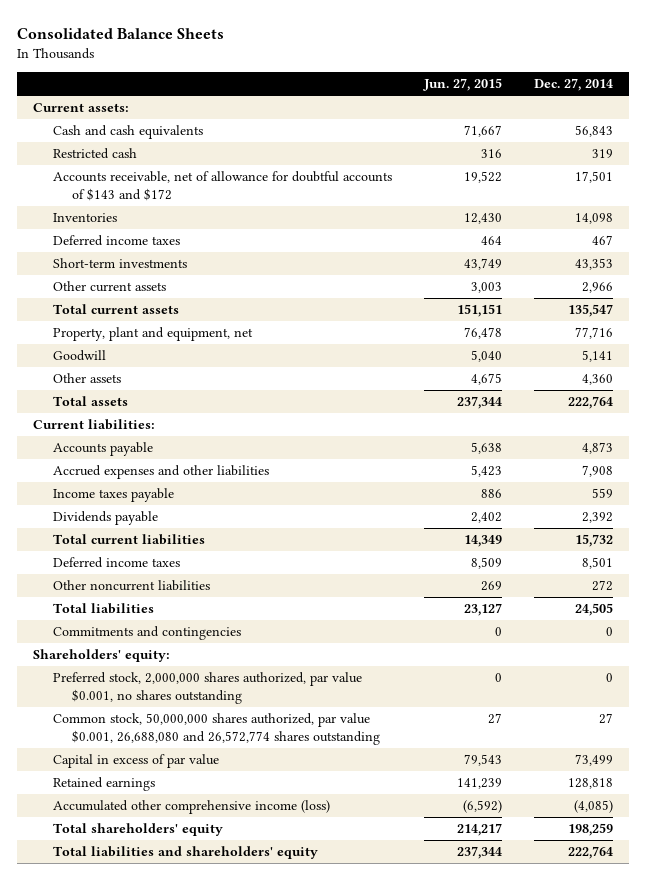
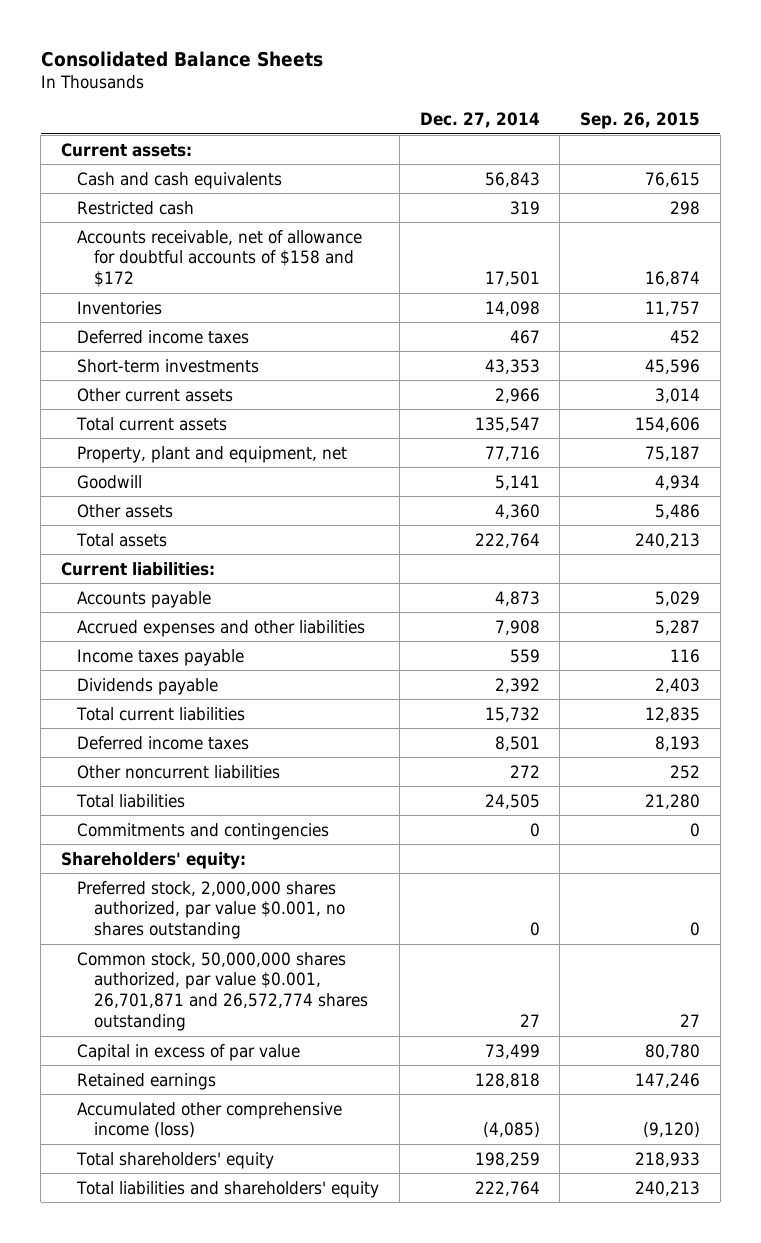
- | Jun. 27, 2015 | Dec. 27, 2014
+ | Dec. 27, 2014 | Sep. 26, 2015
- Accounts receivable, net of allowance for doubtful accounts of $143 and $172 | 19,522 | 17,501
+ Accounts receivable, net of allowance for doubtful accounts of $158 and $172 | 17,501 | 16,874
- Common stock, 50,000,000 shares authorized, par value $0.001, 26,688,080 and 26,572,774 shares outstanding | 27 | 27
+ Common stock, 50,000,000 shares authorized, par value $0.001, 26,701,871 and 26,572,774 shares outstanding | 27 | 27

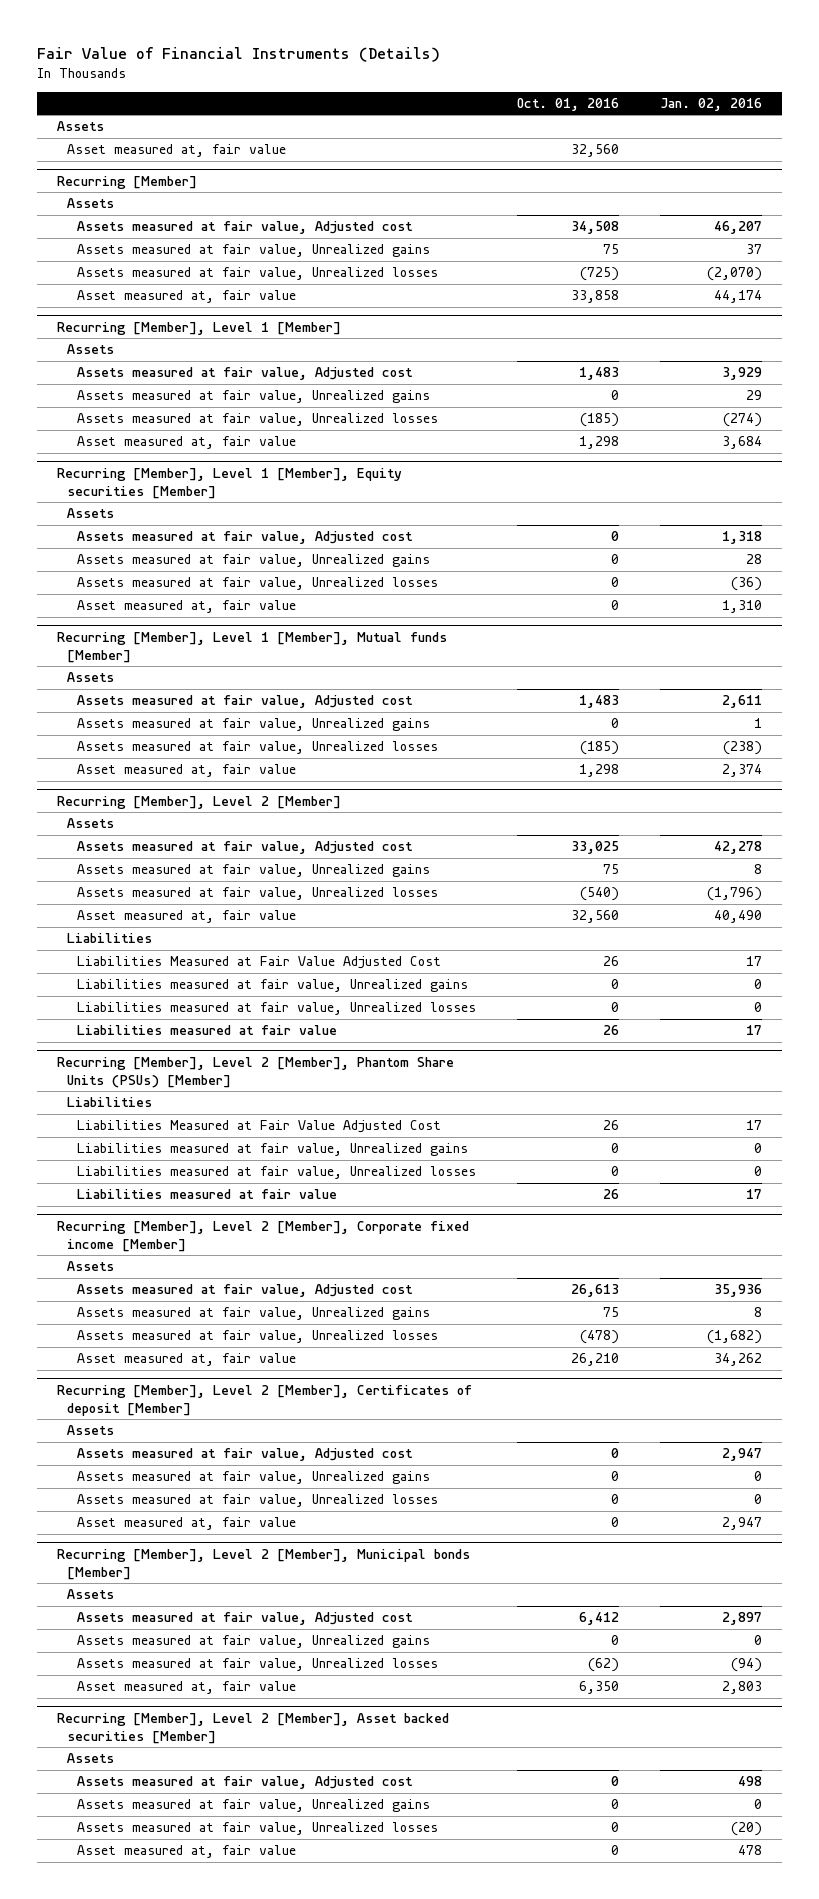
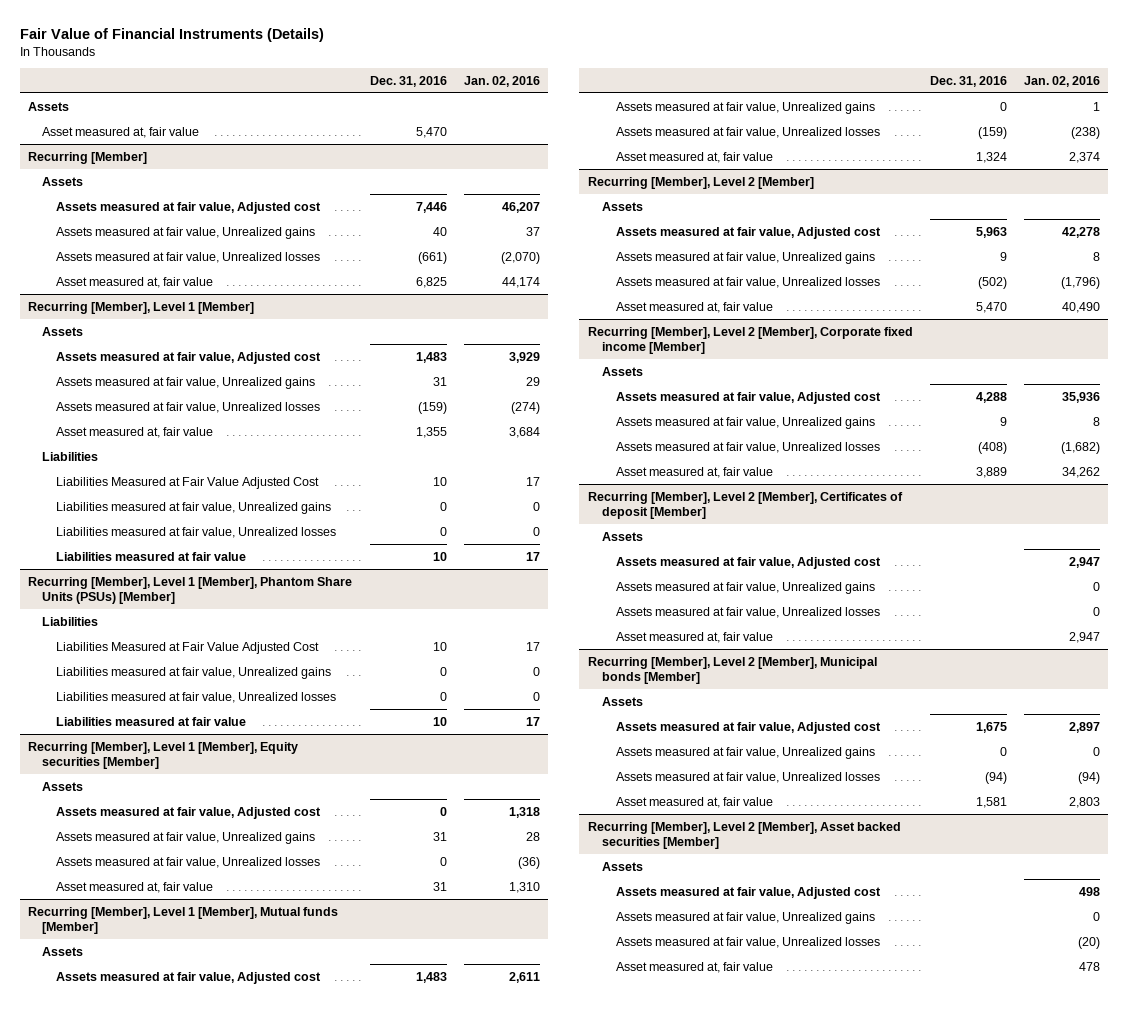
- | Oct. 01, 2016 | Jan. 02, 2016
+ | Dec. 31, 2016 | Jan. 02, 2016
@ Recurring [Member], Level 1 [Member]
+ Liabilities
+ Liabilities Measured at Fair Value Adjusted Cost | 10 | 17
+ Liabilities measured at fair value, Unrealized gains | 0 | 0
+ Liabilities measured at fair value, Unrealized losses | 0 | 0
+ Liabilities measured at fair value | 10 | 17
+ Recurring [Member], Level 1 [Member], Phantom Share Units (PSUs) [Member]
+ Liabilities
+ Liabilities Measured at Fair Value Adjusted Cost | 10 | 17
+ Liabilities measured at fair value, Unrealized gains | 0 | 0
+ Liabilities measured at fair value, Unrealized losses | 0 | 0
+ Liabilities measured at fair value | 10 | 17
@ Recurring [Member], Level 2 [Member]
- Liabilities
- Liabilities Measured at Fair Value Adjusted Cost | 26 | 17
- Liabilities measured at fair value, Unrealized gains | 0 | 0
- Liabilities measured at fair value, Unrealized losses | 0 | 0
- Liabilities measured at fair value | 26 | 17
- Recurring [Member], Level 2 [Member], Phantom Share Units (PSUs) [Member]
- Liabilities
- Liabilities Measured at Fair Value Adjusted Cost | 26 | 17
- Liabilities measured at fair value, Unrealized gains | 0 | 0
- Liabilities measured at fair value, Unrealized losses | 0 | 0
- Liabilities measured at fair value | 26 | 17

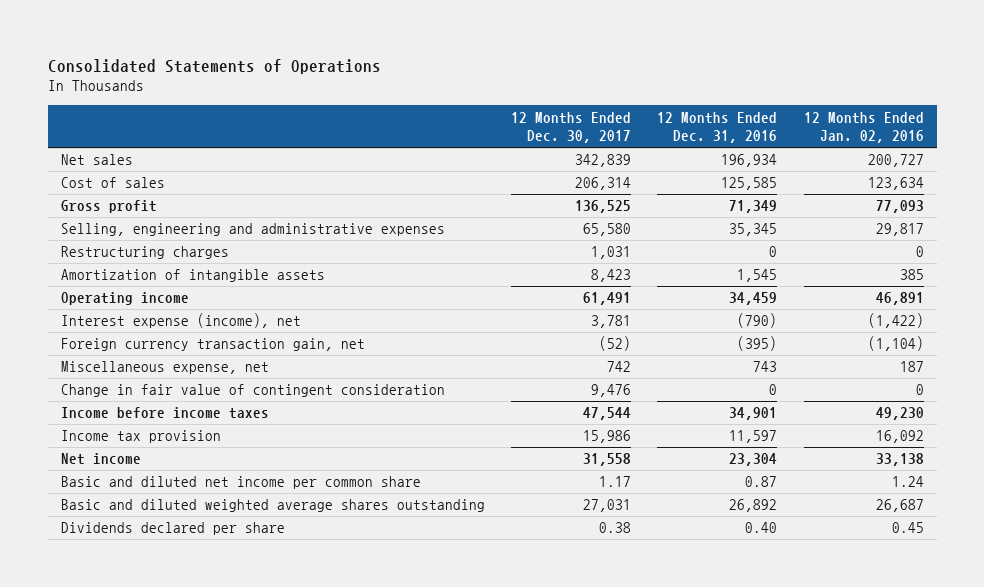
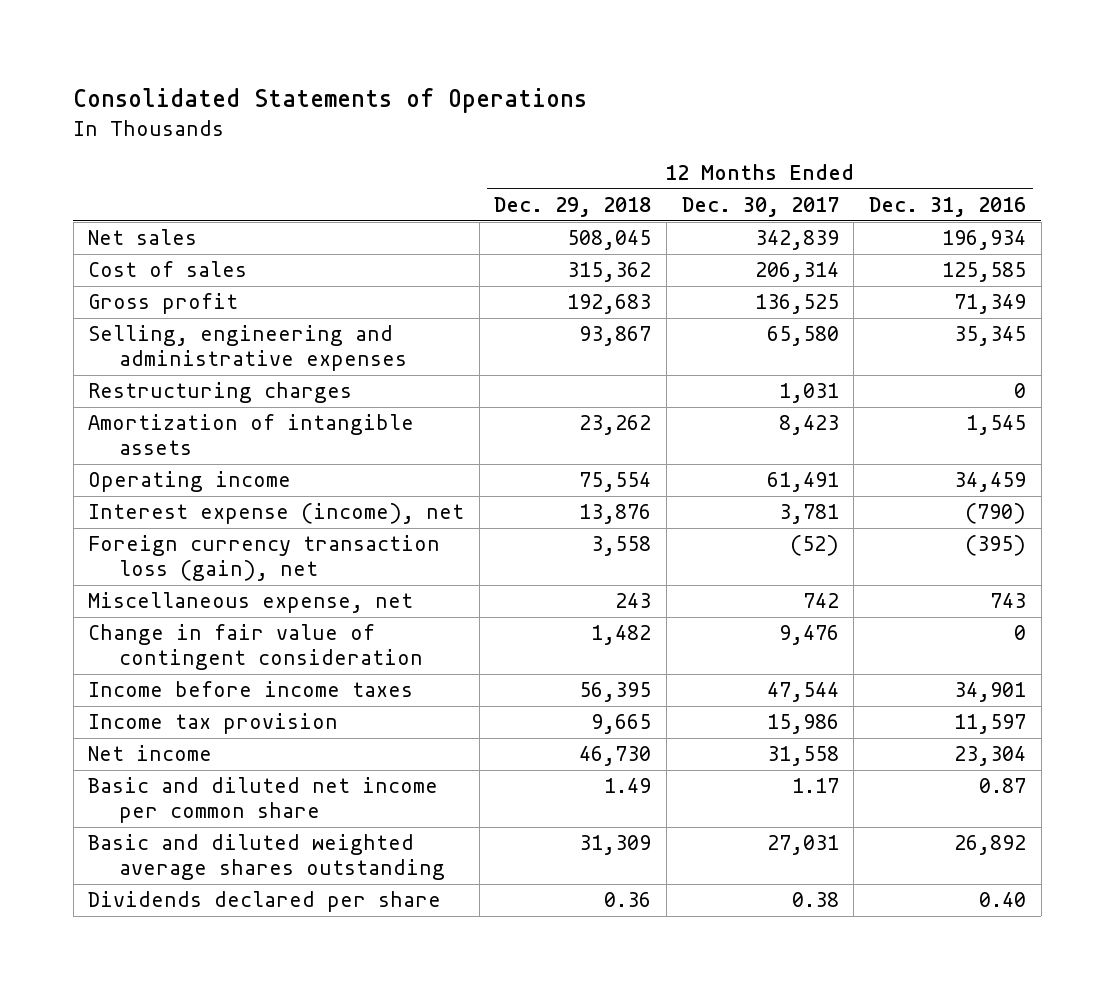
- | 12 Months Ended Dec. 30, 2017 | 12 Months Ended Dec. 31, 2016 | 12 Months Ended Jan. 02, 2016
+ | 12 Months Ended Dec. 29, 2018 | 12 Months Ended Dec. 30, 2017 | 12 Months Ended Dec. 31, 2016
- Foreign currency transaction gain, net | (52) | (395) | (1,104)
+ Foreign currency transaction loss (gain), net | 3,558 | (52) | (395)

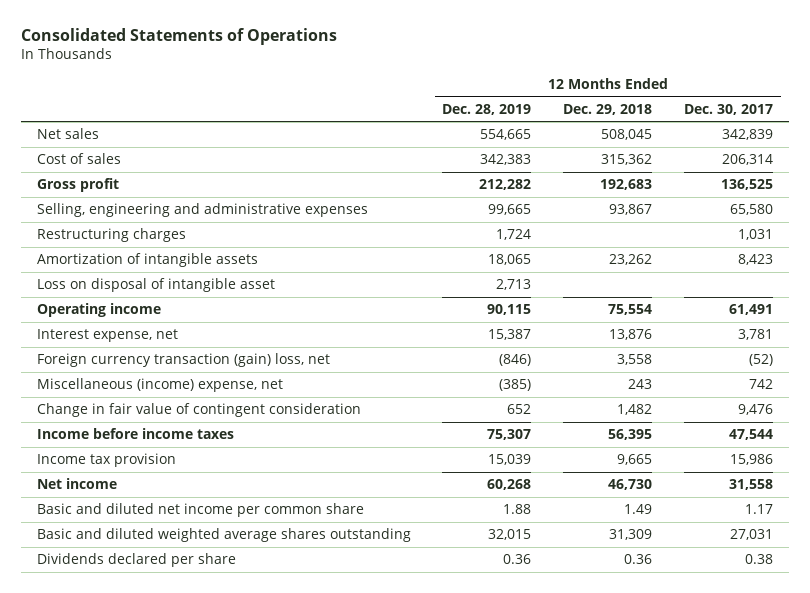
- | 12 Months Ended Dec. 29, 2018 | 12 Months Ended Dec. 30, 2017 | 12 Months Ended Dec. 31, 2016
+ | 12 Months Ended Dec. 28, 2019 | 12 Months Ended Dec. 29, 2018 | 12 Months Ended Dec. 30, 2017
+ Loss on disposal of intangible asset | 2,713 | |
- Interest expense (income), net | 13,876 | 3,781 | (790)
- Foreign currency transaction loss (gain), net | 3,558 | (52) | (395)
- Miscellaneous expense, net | 243 | 742 | 743
+ Interest expense, net | 15,387 | 13,876 | 3,781
+ Foreign currency transaction (gain) loss, net | (846) | 3,558 | (52)
+ Miscellaneous (income) expense, net | (385) | 243 | 742

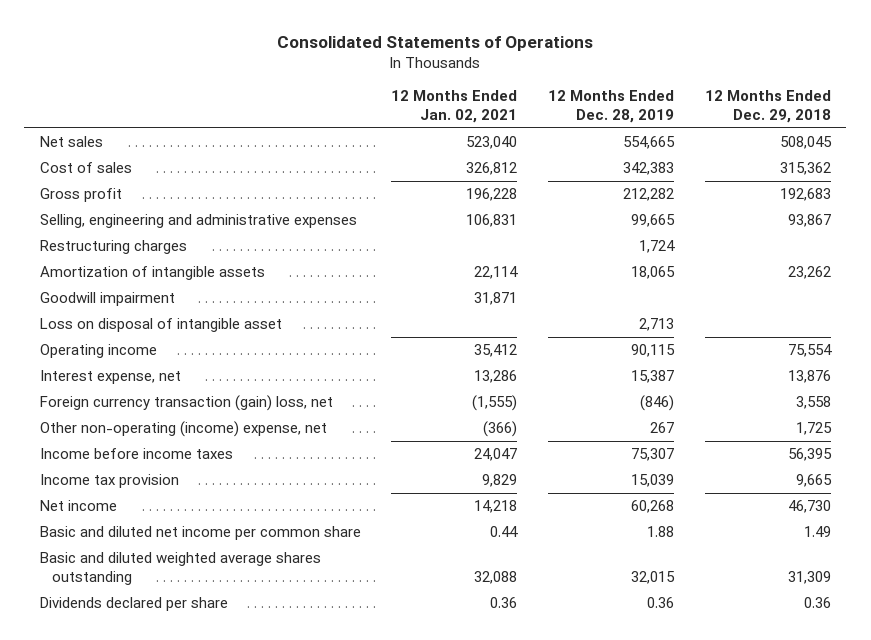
- | 12 Months Ended Dec. 28, 2019 | 12 Months Ended Dec. 29, 2018 | 12 Months Ended Dec. 30, 2017
+ | 12 Months Ended Jan. 02, 2021 | 12 Months Ended Dec. 28, 2019 | 12 Months Ended Dec. 29, 2018
+ Goodwill impairment | 31,871 | |
- Miscellaneous (income) expense, net | (385) | 243 | 742
- Change in fair value of contingent consideration | 652 | 1,482 | 9,476
+ Other non-operating (income) expense, net | (366) | 267 | 1,725

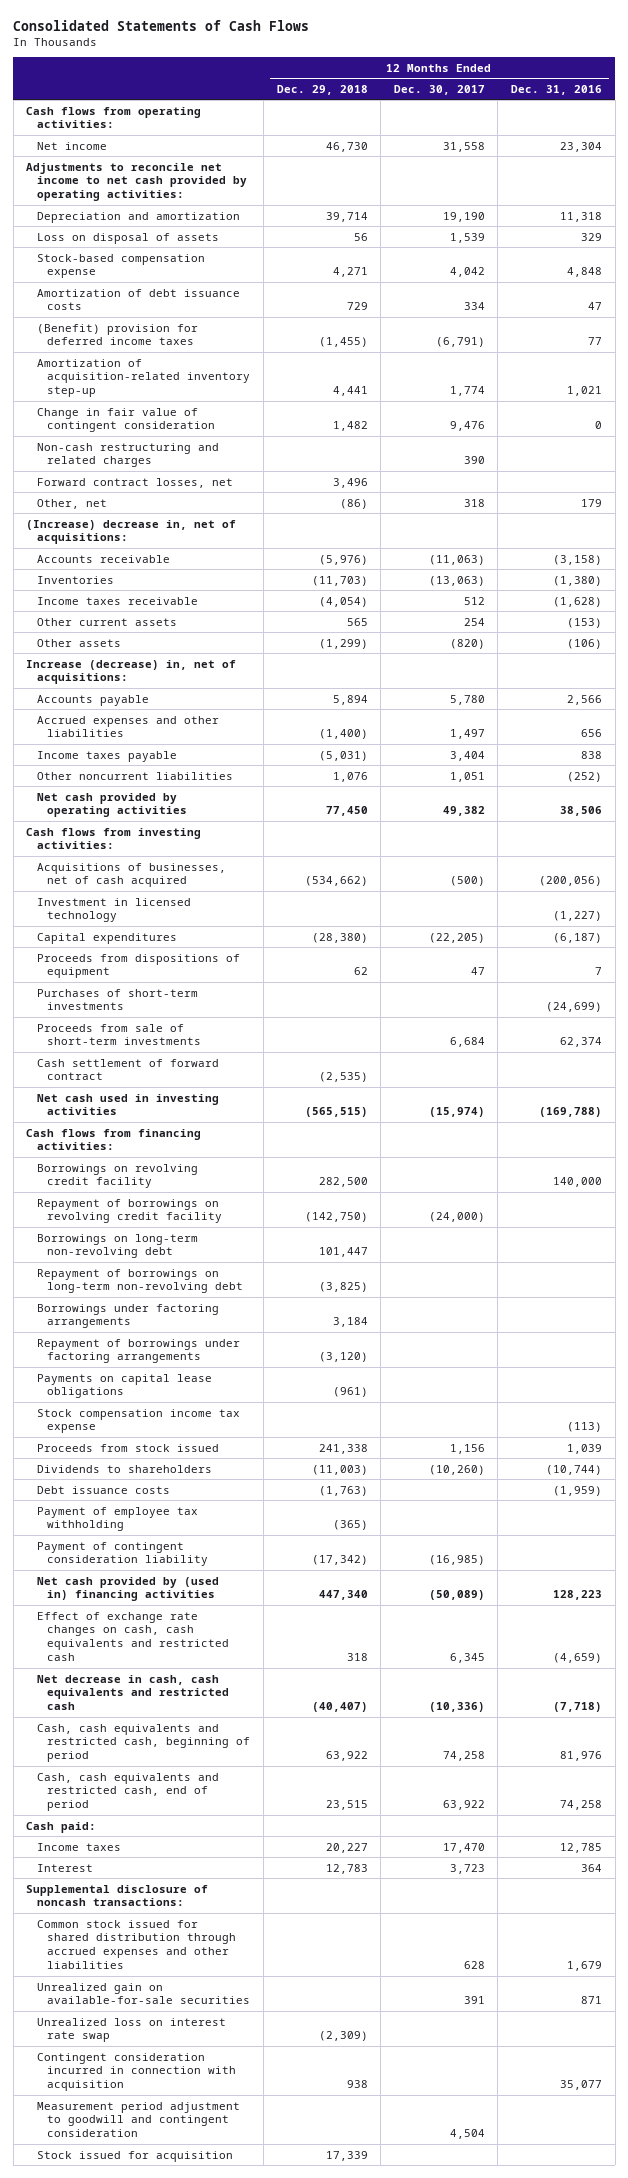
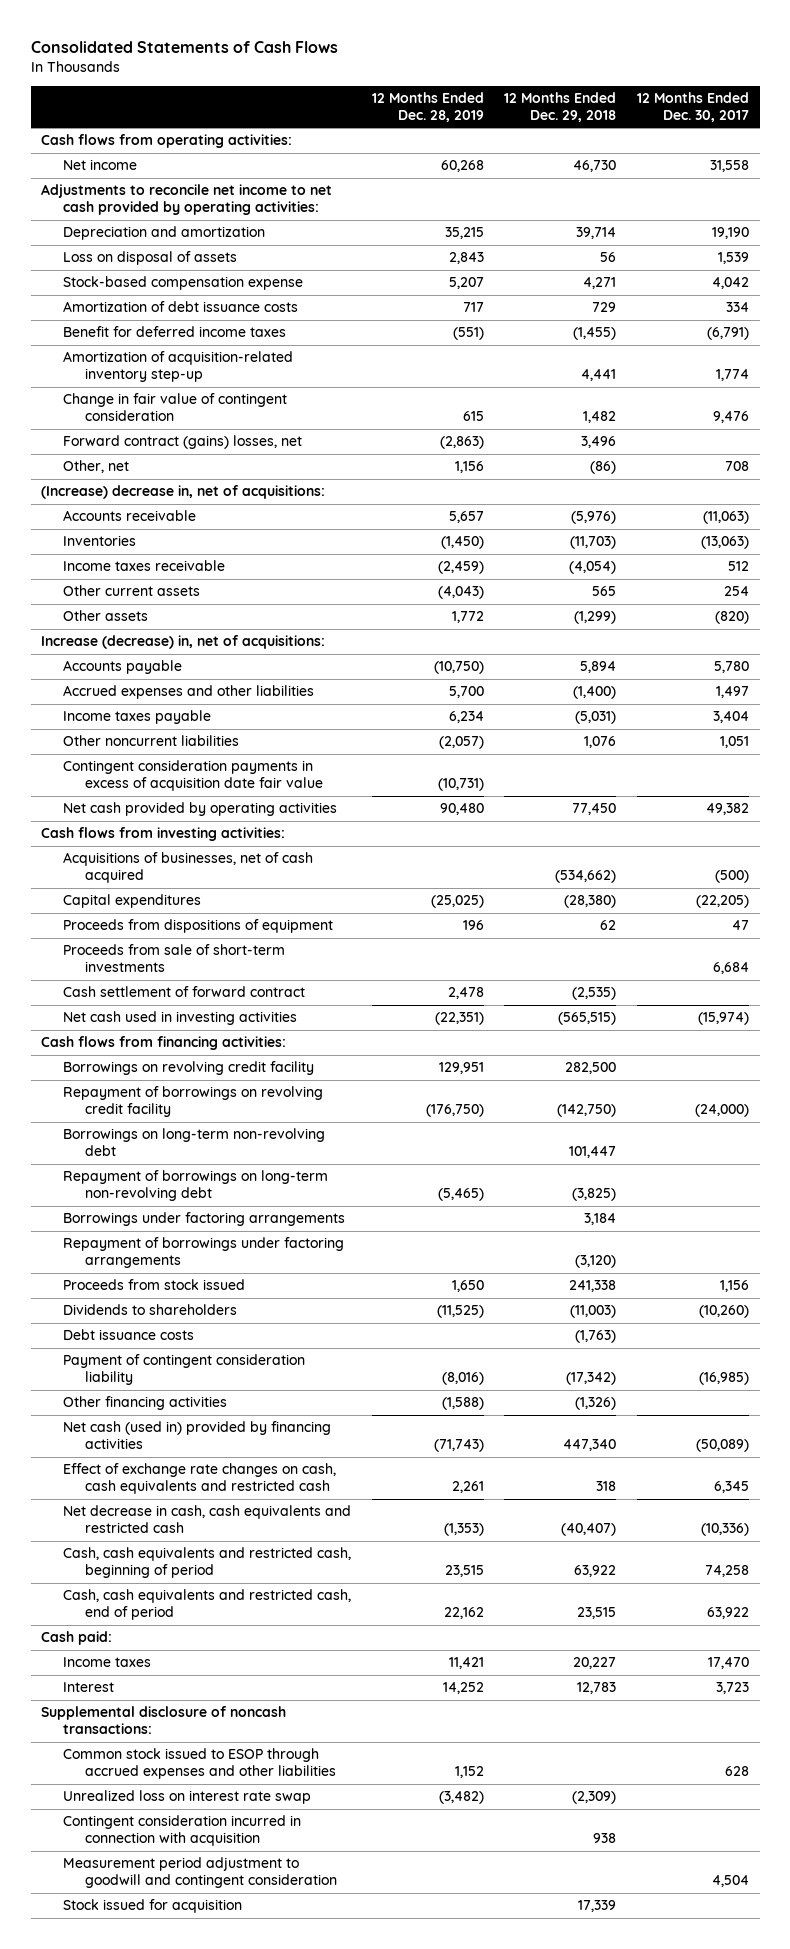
- | 12 Months Ended Dec. 29, 2018 | 12 Months Ended Dec. 30, 2017 | 12 Months Ended Dec. 31, 2016
+ | 12 Months Ended Dec. 28, 2019 | 12 Months Ended Dec. 29, 2018 | 12 Months Ended Dec. 30, 2017
- (Benefit) provision for deferred income taxes | (1,455) | (6,791) | 77
+ Benefit for deferred income taxes | (551) | (1,455) | (6,791)
- Non-cash restructuring and related charges | | 390 |
- Forward contract losses, net | 3,496 | |
- Other, net | (86) | 318 | 179
+ Forward contract (gains) losses, net | (2,863) | 3,496 |
+ Other, net | 1,156 | (86) | 708
+ Contingent consideration payments in excess of acquisition date fair value | (10,731) | |
- Investment in licensed technology | | | (1,227)
- Purchases of short-term investments | | | (24,699)
- Payments on capital lease obligations | (961) | |
- Stock compensation income tax expense | | | (113)
- Payment of employee tax withholding | (365) | |
- Net cash provided by (used in) financing activities | 447,340 | (50,089) | 128,223
+ Other financing activities | (1,588) | (1,326) |
+ Net cash (used in) provided by financing activities | (71,743) | 447,340 | (50,089)
- Common stock issued for shared distribution through accrued expenses and other liabilities | | 628 | 1,679
- Unrealized gain on available-for-sale securities | | 391 | 871
+ Common stock issued to ESOP through accrued expenses and other liabilities | 1,152 | | 628

